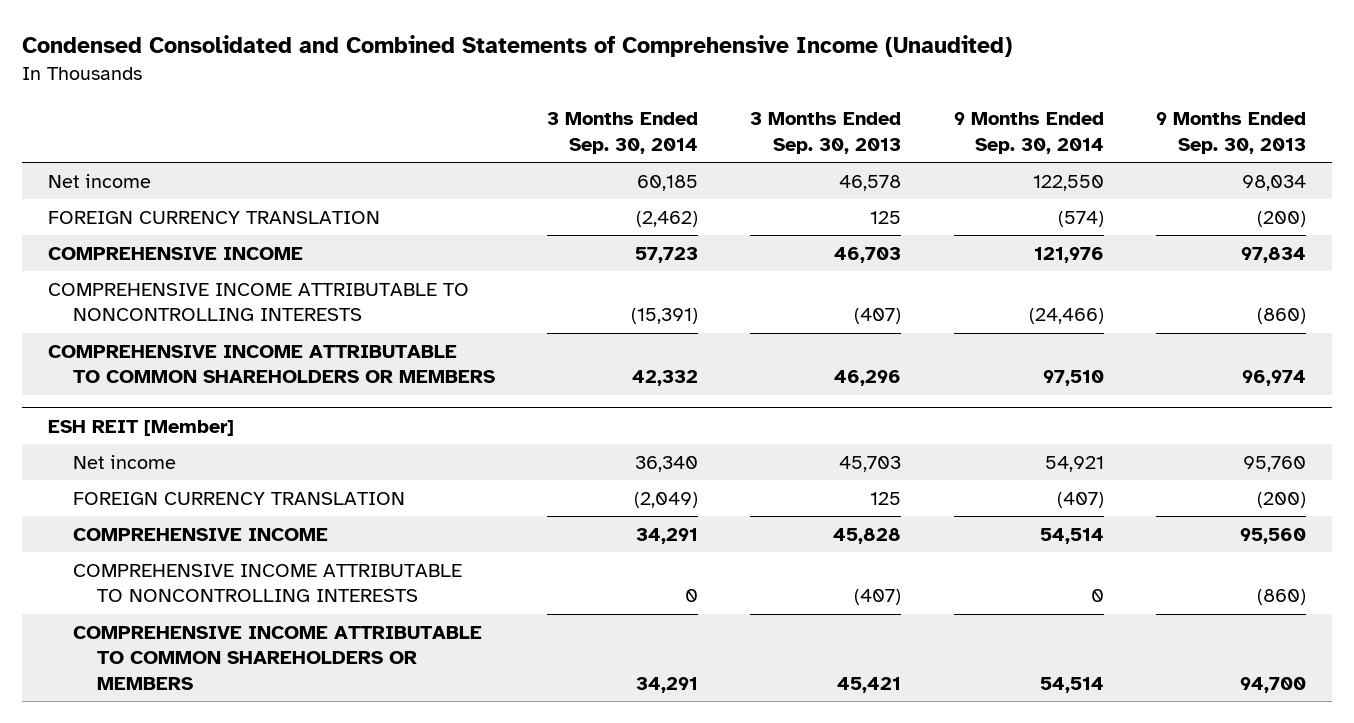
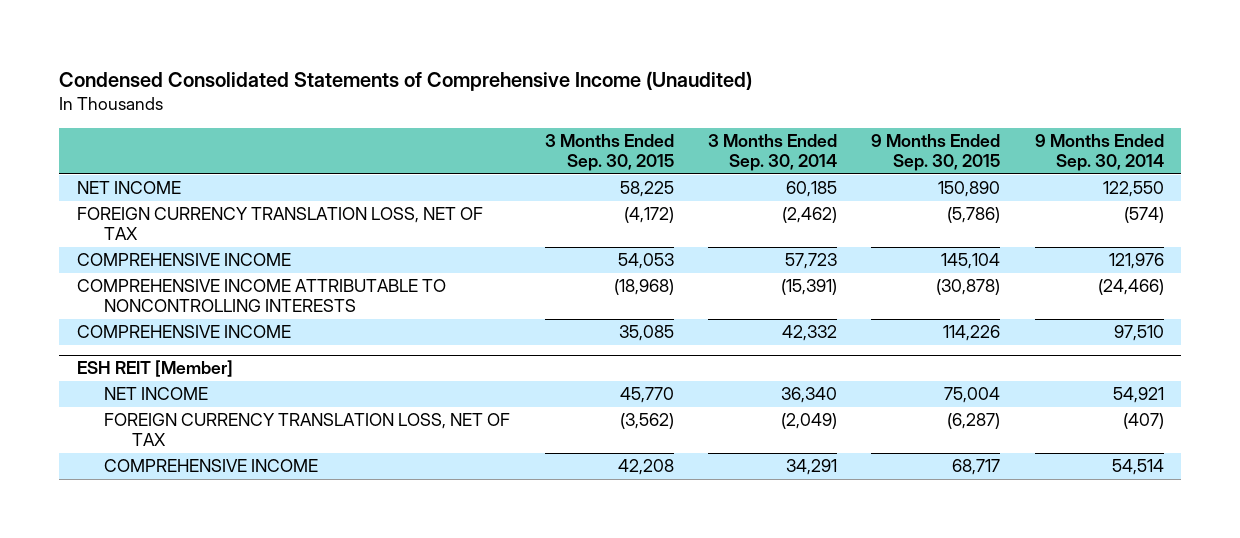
- Condensed Consolidated and Combined Statements of Comprehensive Income (Unaudited)
+ Condensed Consolidated Statements of Comprehensive Income (Unaudited)
- | 3 Months Ended Sep. 30, 2014 | 3 Months Ended Sep. 30, 2013 | 9 Months Ended Sep. 30, 2014 | 9 Months Ended Sep. 30, 2013
+ | 3 Months Ended Sep. 30, 2015 | 3 Months Ended Sep. 30, 2014 | 9 Months Ended Sep. 30, 2015 | 9 Months Ended Sep. 30, 2014
- Net income | 60,185 | 46,578 | 122,550 | 98,034
- FOREIGN CURRENCY TRANSLATION | (2,462) | 125 | (574) | (200)
+ NET INCOME | 58,225 | 60,185 | 150,890 | 122,550
+ FOREIGN CURRENCY TRANSLATION LOSS, NET OF TAX | (4,172) | (2,462) | (5,786) | (574)
- COMPREHENSIVE INCOME ATTRIBUTABLE TO COMMON SHAREHOLDERS OR MEMBERS | 42,332 | 46,296 | 97,510 | 96,974
+ COMPREHENSIVE INCOME | 35,085 | 42,332 | 114,226 | 97,510
@ ESH REIT [Member]
- Net income | 36,340 | 45,703 | 54,921 | 95,760
- FOREIGN CURRENCY TRANSLATION | (2,049) | 125 | (407) | (200)
+ NET INCOME | 45,770 | 36,340 | 75,004 | 54,921
+ FOREIGN CURRENCY TRANSLATION LOSS, NET OF TAX | (3,562) | (2,049) | (6,287) | (407)
- COMPREHENSIVE INCOME ATTRIBUTABLE TO NONCONTROLLING INTERESTS | 0 | (407) | 0 | (860)
- COMPREHENSIVE INCOME ATTRIBUTABLE TO COMMON SHAREHOLDERS OR MEMBERS | 34,291 | 45,421 | 54,514 | 94,700

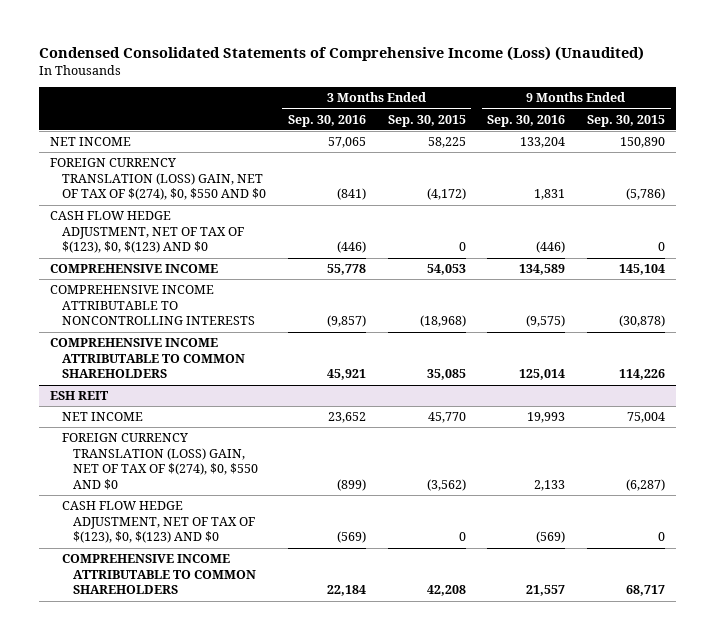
- Condensed Consolidated Statements of Comprehensive Income (Unaudited)
+ Condensed Consolidated Statements of Comprehensive Income (Loss) (Unaudited)
- | 3 Months Ended Sep. 30, 2015 | 3 Months Ended Sep. 30, 2014 | 9 Months Ended Sep. 30, 2015 | 9 Months Ended Sep. 30, 2014
+ | 3 Months Ended Sep. 30, 2016 | 3 Months Ended Sep. 30, 2015 | 9 Months Ended Sep. 30, 2016 | 9 Months Ended Sep. 30, 2015
- FOREIGN CURRENCY TRANSLATION LOSS, NET OF TAX | (4,172) | (2,462) | (5,786) | (574)
+ FOREIGN CURRENCY TRANSLATION (LOSS) GAIN, NET OF TAX OF $(274), $0, $550 AND $0 | (841) | (4,172) | 1,831 | (5,786)
+ CASH FLOW HEDGE ADJUSTMENT, NET OF TAX OF $(123), $0, $(123) AND $0 | (446) | 0 | (446) | 0
- COMPREHENSIVE INCOME | 35,085 | 42,332 | 114,226 | 97,510
- ESH REIT [Member]
+ COMPREHENSIVE INCOME ATTRIBUTABLE TO COMMON SHAREHOLDERS | 45,921 | 35,085 | 125,014 | 114,226
+ ESH REIT
- FOREIGN CURRENCY TRANSLATION LOSS, NET OF TAX | (3,562) | (2,049) | (6,287) | (407)
- COMPREHENSIVE INCOME | 42,208 | 34,291 | 68,717 | 54,514
+ FOREIGN CURRENCY TRANSLATION (LOSS) GAIN, NET OF TAX OF $(274), $0, $550 AND $0 | (899) | (3,562) | 2,133 | (6,287)
+ CASH FLOW HEDGE ADJUSTMENT, NET OF TAX OF $(123), $0, $(123) AND $0 | (569) | 0 | (569) | 0
+ COMPREHENSIVE INCOME ATTRIBUTABLE TO COMMON SHAREHOLDERS | 22,184 | 42,208 | 21,557 | 68,717

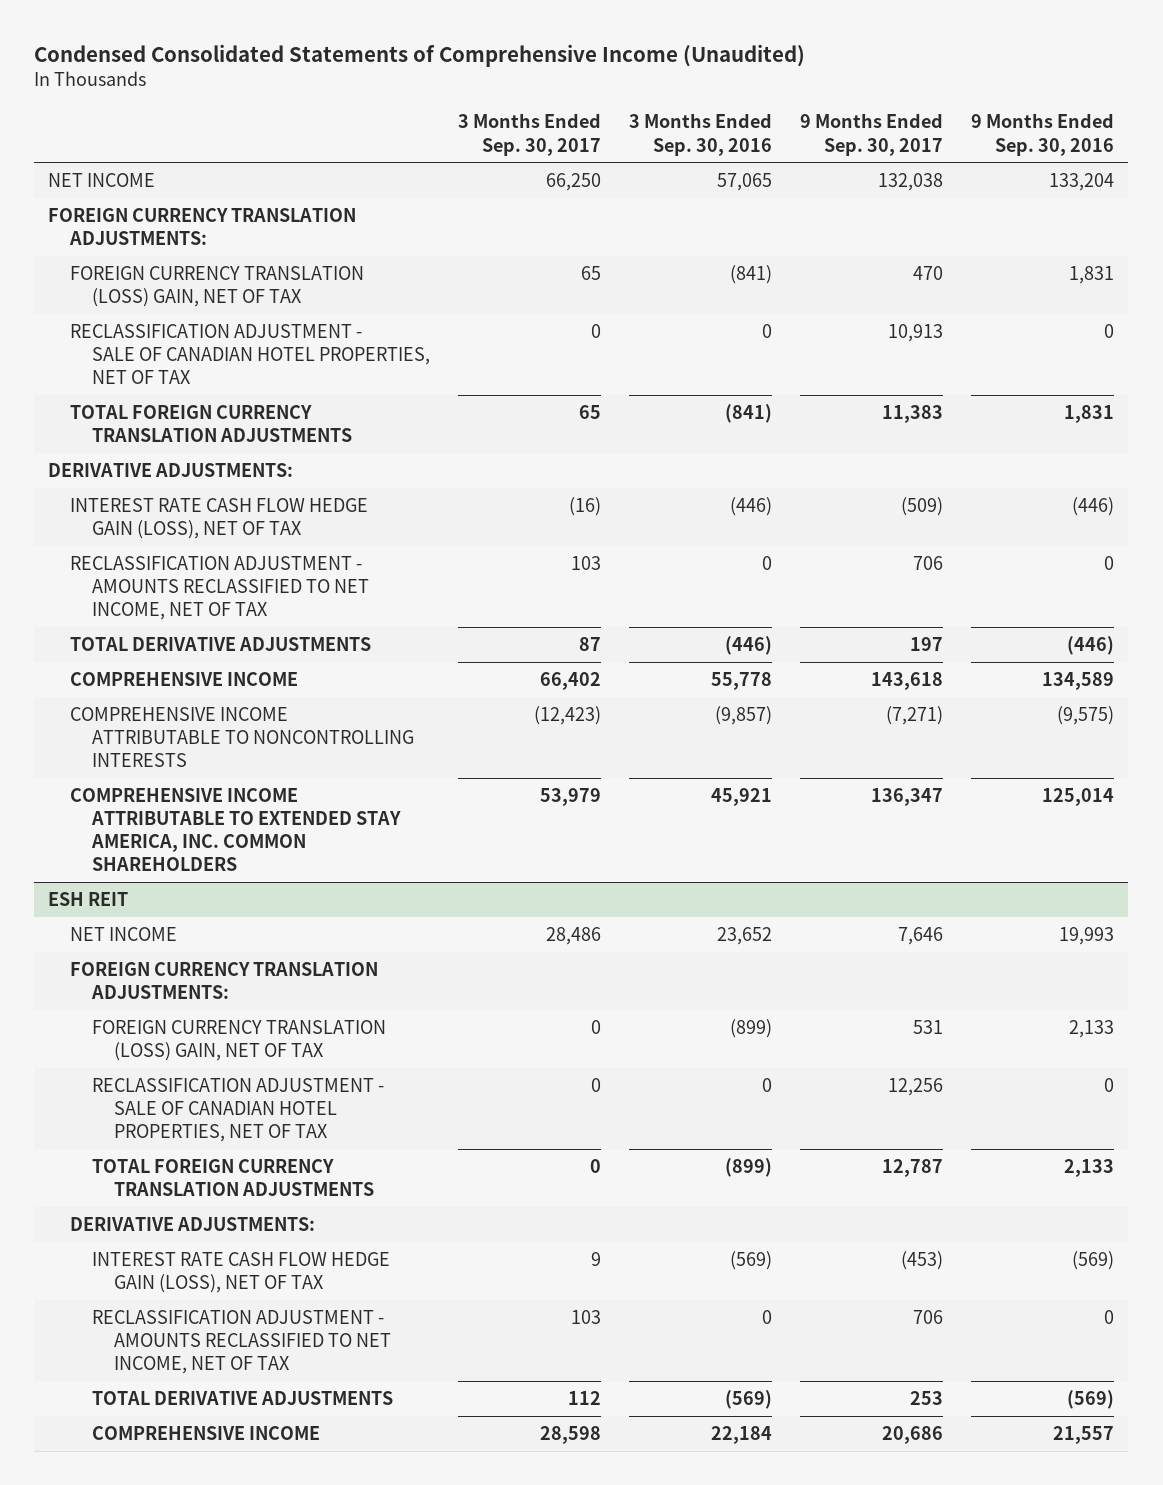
- Condensed Consolidated Statements of Comprehensive Income (Loss) (Unaudited)
+ Condensed Consolidated Statements of Comprehensive Income (Unaudited)
- | 3 Months Ended Sep. 30, 2016 | 3 Months Ended Sep. 30, 2015 | 9 Months Ended Sep. 30, 2016 | 9 Months Ended Sep. 30, 2015
+ | 3 Months Ended Sep. 30, 2017 | 3 Months Ended Sep. 30, 2016 | 9 Months Ended Sep. 30, 2017 | 9 Months Ended Sep. 30, 2016
- FOREIGN CURRENCY TRANSLATION (LOSS) GAIN, NET OF TAX OF $(274), $0, $550 AND $0 | (841) | (4,172) | 1,831 | (5,786)
- CASH FLOW HEDGE ADJUSTMENT, NET OF TAX OF $(123), $0, $(123) AND $0 | (446) | 0 | (446) | 0
+ FOREIGN CURRENCY TRANSLATION ADJUSTMENTS:
+ FOREIGN CURRENCY TRANSLATION (LOSS) GAIN, NET OF TAX | 65 | (841) | 470 | 1,831
+ RECLASSIFICATION ADJUSTMENT - SALE OF CANADIAN HOTEL PROPERTIES, NET OF TAX | 0 | 0 | 10,913 | 0
+ TOTAL FOREIGN CURRENCY TRANSLATION ADJUSTMENTS | 65 | (841) | 11,383 | 1,831
+ DERIVATIVE ADJUSTMENTS:
+ INTEREST RATE CASH FLOW HEDGE GAIN (LOSS), NET OF TAX | (16) | (446) | (509) | (446)
+ RECLASSIFICATION ADJUSTMENT - AMOUNTS RECLASSIFIED TO NET INCOME, NET OF TAX | 103 | 0 | 706 | 0
+ TOTAL DERIVATIVE ADJUSTMENTS | 87 | (446) | 197 | (446)
- COMPREHENSIVE INCOME ATTRIBUTABLE TO COMMON SHAREHOLDERS | 45,921 | 35,085 | 125,014 | 114,226
+ COMPREHENSIVE INCOME ATTRIBUTABLE TO EXTENDED STAY AMERICA, INC. COMMON SHAREHOLDERS | 53,979 | 45,921 | 136,347 | 125,014
@ ESH REIT
- FOREIGN CURRENCY TRANSLATION (LOSS) GAIN, NET OF TAX OF $(274), $0, $550 AND $0 | (899) | (3,562) | 2,133 | (6,287)
- CASH FLOW HEDGE ADJUSTMENT, NET OF TAX OF $(123), $0, $(123) AND $0 | (569) | 0 | (569) | 0
- COMPREHENSIVE INCOME ATTRIBUTABLE TO COMMON SHAREHOLDERS | 22,184 | 42,208 | 21,557 | 68,717
+ FOREIGN CURRENCY TRANSLATION ADJUSTMENTS:
+ FOREIGN CURRENCY TRANSLATION (LOSS) GAIN, NET OF TAX | 0 | (899) | 531 | 2,133
+ RECLASSIFICATION ADJUSTMENT - SALE OF CANADIAN HOTEL PROPERTIES, NET OF TAX | 0 | 0 | 12,256 | 0
+ TOTAL FOREIGN CURRENCY TRANSLATION ADJUSTMENTS | 0 | (899) | 12,787 | 2,133
+ DERIVATIVE ADJUSTMENTS:
+ INTEREST RATE CASH FLOW HEDGE GAIN (LOSS), NET OF TAX | 9 | (569) | (453) | (569)
+ RECLASSIFICATION ADJUSTMENT - AMOUNTS RECLASSIFIED TO NET INCOME, NET OF TAX | 103 | 0 | 706 | 0
+ TOTAL DERIVATIVE ADJUSTMENTS | 112 | (569) | 253 | (569)
+ COMPREHENSIVE INCOME | 28,598 | 22,184 | 20,686 | 21,557

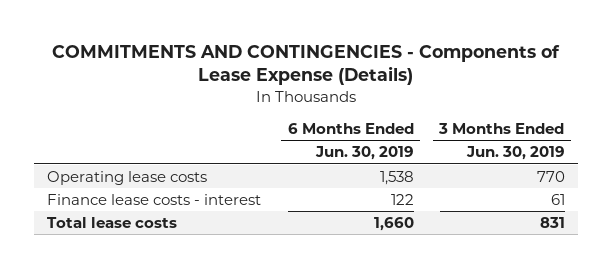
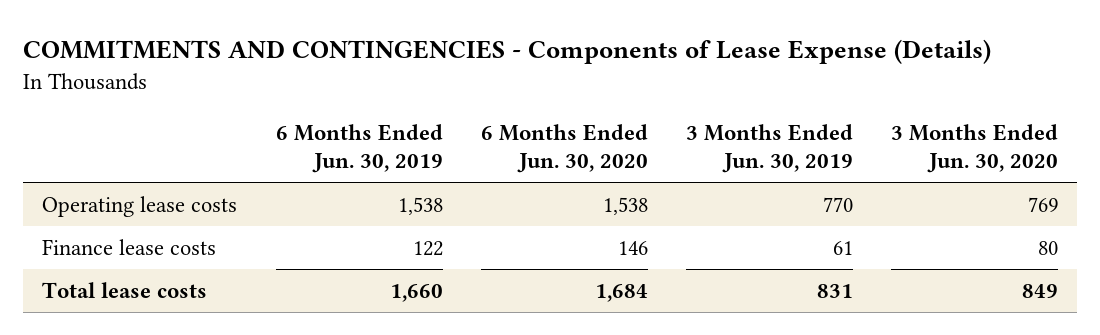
- | 6 Months Ended Jun. 30, 2019 | 3 Months Ended Jun. 30, 2019
+ | 6 Months Ended Jun. 30, 2019 | 6 Months Ended Jun. 30, 2020 | 3 Months Ended Jun. 30, 2019 | 3 Months Ended Jun. 30, 2020
- Finance lease costs - interest | 122 | 61
+ Finance lease costs | 122 | 146 | 61 | 80

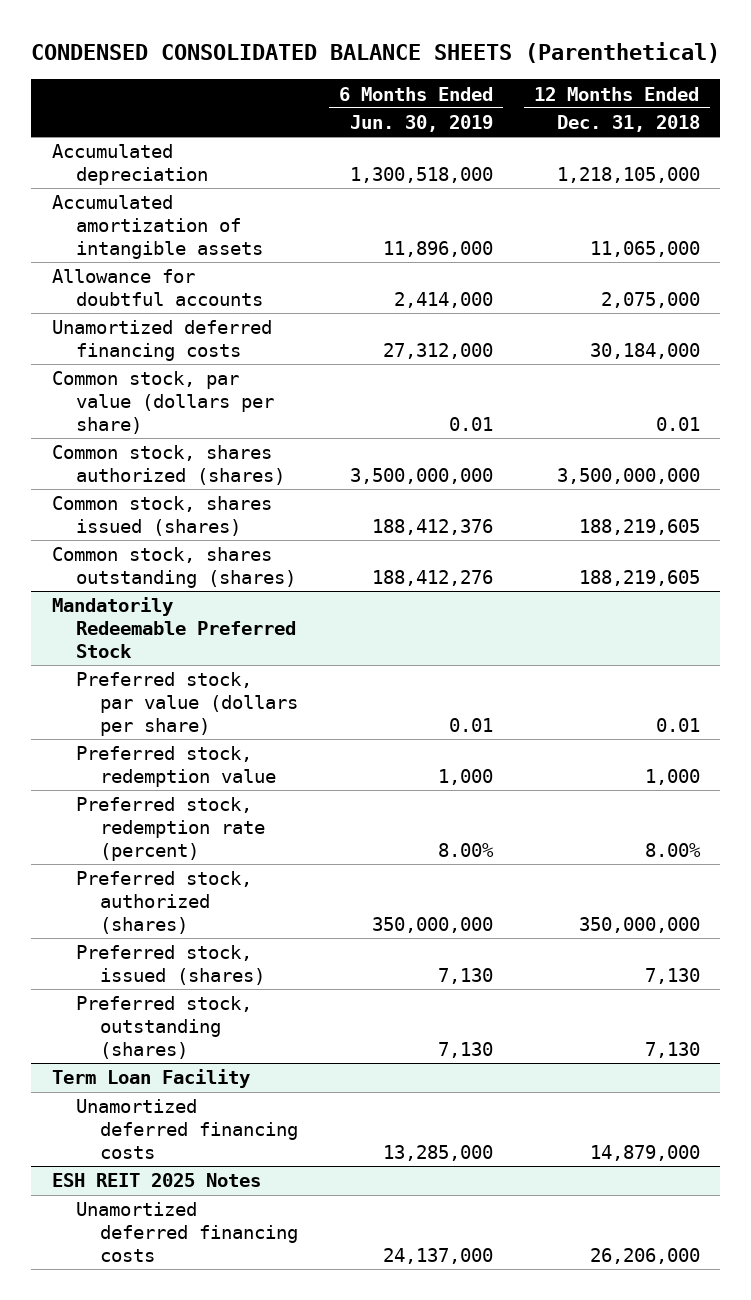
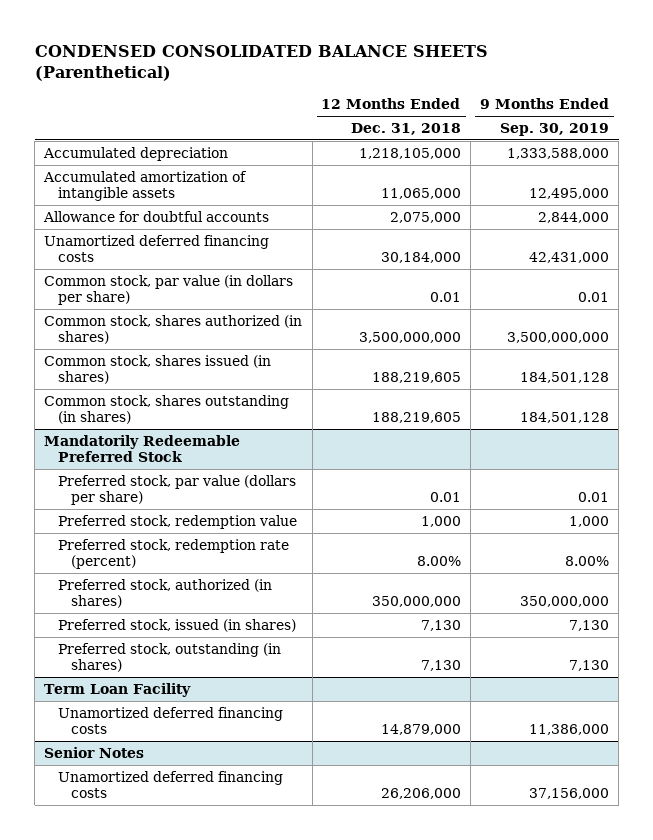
- | 6 Months Ended Jun. 30, 2019 | 12 Months Ended Dec. 31, 2018
+ | 12 Months Ended Dec. 31, 2018 | 9 Months Ended Sep. 30, 2019
- Common stock, par value (dollars per share) | 0.01 | 0.01
- Common stock, shares authorized (shares) | 3,500,000,000 | 3,500,000,000
- Common stock, shares issued (shares) | 188,412,376 | 188,219,605
- Common stock, shares outstanding (shares) | 188,412,276 | 188,219,605
+ Common stock, par value (in dollars per share) | 0.01 | 0.01
+ Common stock, shares authorized (in shares) | 3,500,000,000 | 3,500,000,000
+ Common stock, shares issued (in shares) | 188,219,605 | 184,501,128
+ Common stock, shares outstanding (in shares) | 188,219,605 | 184,501,128
@ Mandatorily Redeemable Preferred Stock
- Preferred stock, authorized (shares) | 350,000,000 | 350,000,000
- Preferred stock, issued (shares) | 7,130 | 7,130
- Preferred stock, outstanding (shares) | 7,130 | 7,130
+ Preferred stock, authorized (in shares) | 350,000,000 | 350,000,000
+ Preferred stock, issued (in shares) | 7,130 | 7,130
+ Preferred stock, outstanding (in shares) | 7,130 | 7,130
- ESH REIT 2025 Notes
+ Senior Notes

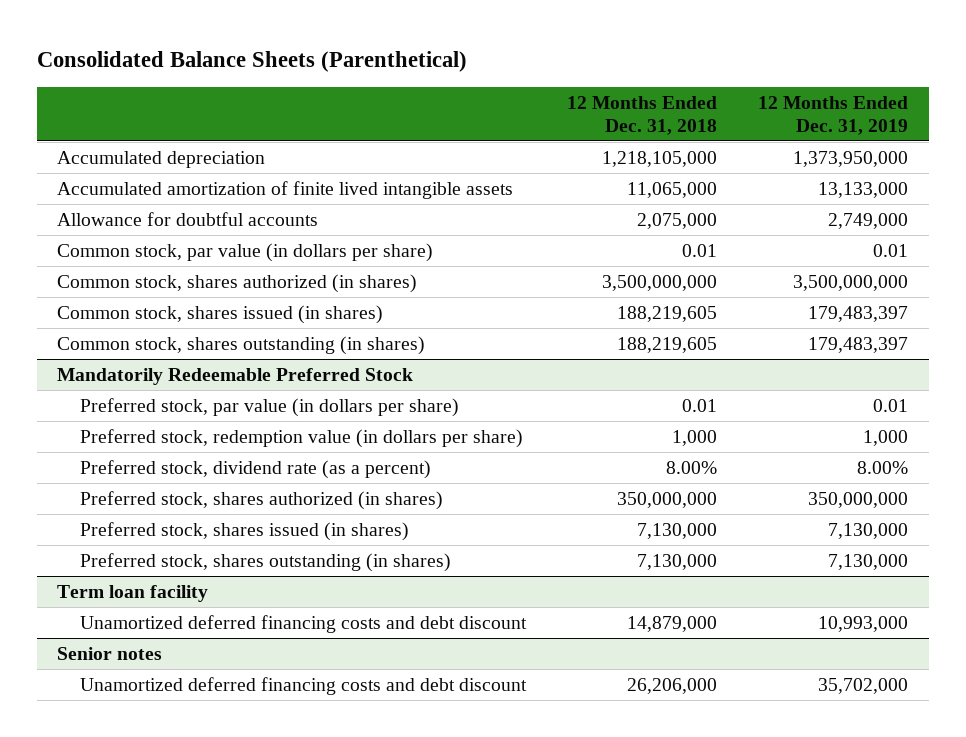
- CONDENSED CONSOLIDATED BALANCE SHEETS (Parenthetical)
+ Consolidated Balance Sheets (Parenthetical)
- | 12 Months Ended Dec. 31, 2018 | 9 Months Ended Sep. 30, 2019
+ | 12 Months Ended Dec. 31, 2018 | 12 Months Ended Dec. 31, 2019
- Accumulated amortization of intangible assets | 11,065,000 | 12,495,000
+ Accumulated amortization of finite lived intangible assets | 11,065,000 | 13,133,000
- Unamortized deferred financing costs | 30,184,000 | 42,431,000
@ Mandatorily Redeemable Preferred Stock
- Preferred stock, par value (dollars per share) | 0.01 | 0.01
- Preferred stock, redemption value | 1,000 | 1,000
- Preferred stock, redemption rate (percent) | 8.00% | 8.00%
- Preferred stock, authorized (in shares) | 350,000,000 | 350,000,000
- Preferred stock, issued (in shares) | 7,130 | 7,130
- Preferred stock, outstanding (in shares) | 7,130 | 7,130
- Term Loan Facility
- Unamortized deferred financing costs | 14,879,000 | 11,386,000
- Senior Notes
- Unamortized deferred financing costs | 26,206,000 | 37,156,000
@ Mandatorily Redeemable Preferred Stock
+ Preferred stock, par value (in dollars per share) | 0.01 | 0.01
+ Preferred stock, redemption value (in dollars per share) | 1,000 | 1,000
+ Preferred stock, dividend rate (as a percent) | 8.00% | 8.00%
+ Preferred stock, shares authorized (in shares) | 350,000,000 | 350,000,000
+ Preferred stock, shares issued (in shares) | 7,130,000 | 7,130,000
+ Preferred stock, shares outstanding (in shares) | 7,130,000 | 7,130,000
+ Term loan facility
+ Unamortized deferred financing costs and debt discount | 14,879,000 | 10,993,000
+ Senior notes
+ Unamortized deferred financing costs and debt discount | 26,206,000 | 35,702,000

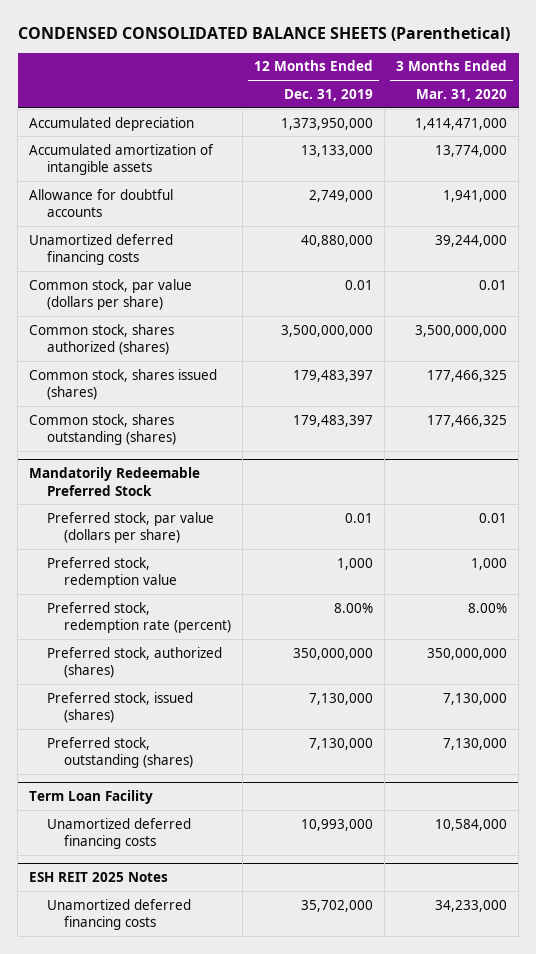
- Consolidated Balance Sheets (Parenthetical)
+ CONDENSED CONSOLIDATED BALANCE SHEETS (Parenthetical)
- | 12 Months Ended Dec. 31, 2018 | 12 Months Ended Dec. 31, 2019
+ | 12 Months Ended Dec. 31, 2019 | 3 Months Ended Mar. 31, 2020
- Accumulated amortization of finite lived intangible assets | 11,065,000 | 13,133,000
+ Accumulated amortization of intangible assets | 13,133,000 | 13,774,000
- Common stock, par value (in dollars per share) | 0.01 | 0.01
- Common stock, shares authorized (in shares) | 3,500,000,000 | 3,500,000,000
- Common stock, shares issued (in shares) | 188,219,605 | 179,483,397
- Common stock, shares outstanding (in shares) | 188,219,605 | 179,483,397
+ Unamortized deferred financing costs | 40,880,000 | 39,244,000
+ Common stock, par value (dollars per share) | 0.01 | 0.01
+ Common stock, shares authorized (shares) | 3,500,000,000 | 3,500,000,000
+ Common stock, shares issued (shares) | 179,483,397 | 177,466,325
+ Common stock, shares outstanding (shares) | 179,483,397 | 177,466,325
@ Mandatorily Redeemable Preferred Stock
- Preferred stock, par value (in dollars per share) | 0.01 | 0.01
- Preferred stock, redemption value (in dollars per share) | 1,000 | 1,000
- Preferred stock, dividend rate (as a percent) | 8.00% | 8.00%
- Preferred stock, shares authorized (in shares) | 350,000,000 | 350,000,000
- Preferred stock, shares issued (in shares) | 7,130,000 | 7,130,000
- Preferred stock, shares outstanding (in shares) | 7,130,000 | 7,130,000
- Term loan facility
- Unamortized deferred financing costs and debt discount | 14,879,000 | 10,993,000
- Senior notes
- Unamortized deferred financing costs and debt discount | 26,206,000 | 35,702,000
@ Mandatorily Redeemable Preferred Stock
+ Preferred stock, par value (dollars per share) | 0.01 | 0.01
+ Preferred stock, redemption value | 1,000 | 1,000
+ Preferred stock, redemption rate (percent) | 8.00% | 8.00%
+ Preferred stock, authorized (shares) | 350,000,000 | 350,000,000
+ Preferred stock, issued (shares) | 7,130,000 | 7,130,000
+ Preferred stock, outstanding (shares) | 7,130,000 | 7,130,000
+ Term Loan Facility
+ Unamortized deferred financing costs | 10,993,000 | 10,584,000
+ ESH REIT 2025 Notes
+ Unamortized deferred financing costs | 35,702,000 | 34,233,000

